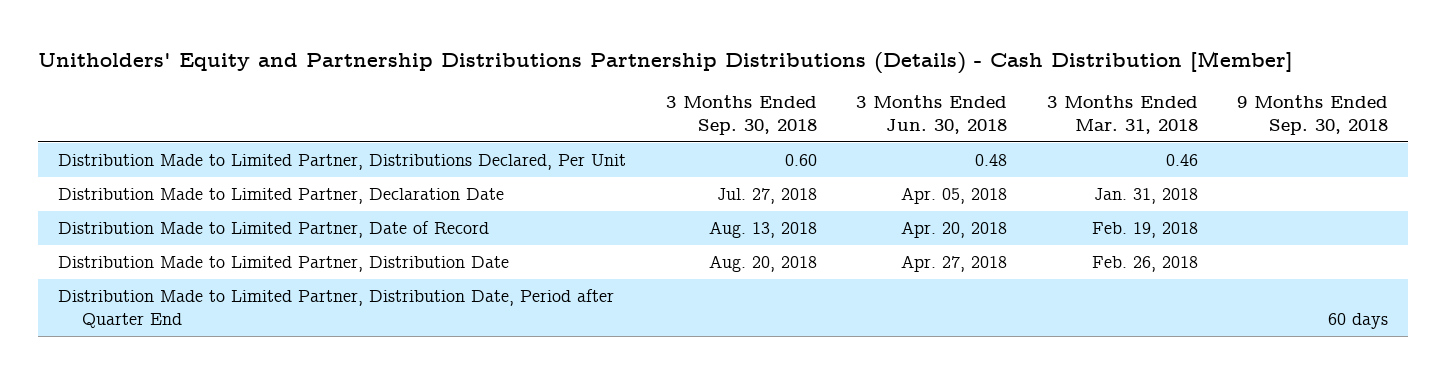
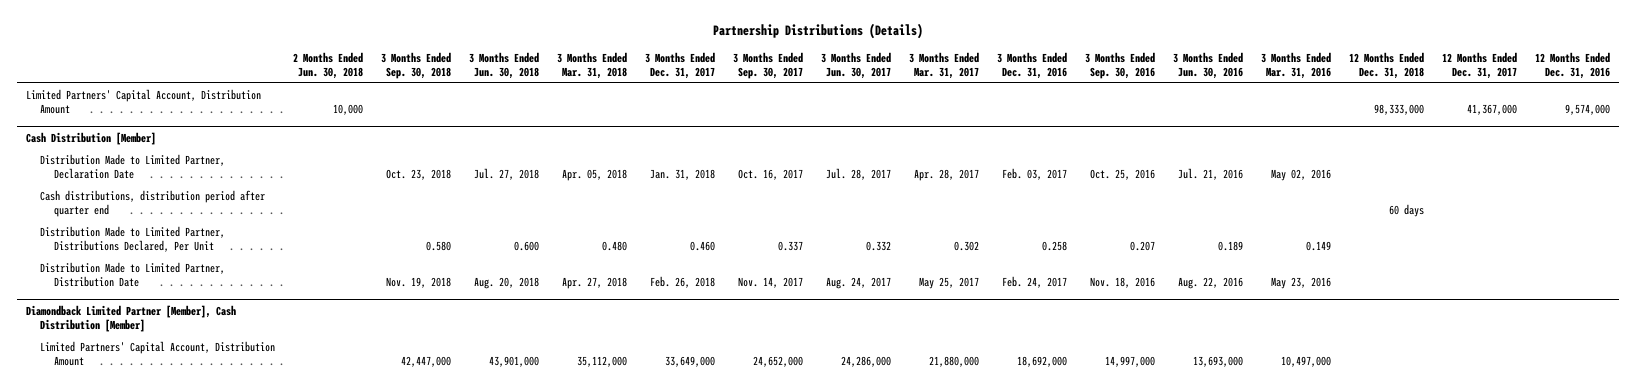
- Unitholders' Equity and Partnership Distributions Partnership Distributions (Details) - Cash Distribution [Member]
+ Partnership Distributions (Details)
- | 3 Months Ended Sep. 30, 2018 | 3 Months Ended Jun. 30, 2018 | 3 Months Ended Mar. 31, 2018 | 9 Months Ended Sep. 30, 2018
+ | 2 Months Ended Jun. 30, 2018 | 3 Months Ended Sep. 30, 2018 | 3 Months Ended Jun. 30, 2018 | 3 Months Ended Mar. 31, 2018 | 3 Months Ended Dec. 31, 2017 | 3 Months Ended Sep. 30, 2017 | 3 Months Ended Jun. 30, 2017 | 3 Months Ended Mar. 31, 2017 | 3 Months Ended Dec. 31, 2016 | 3 Months Ended Sep. 30, 2016 | 3 Months Ended Jun. 30, 2016 | 3 Months Ended Mar. 31, 2016 | 12 Months Ended Dec. 31, 2018 | 12 Months Ended Dec. 31, 2017 | 12 Months Ended Dec. 31, 2016
- Distribution Made to Limited Partner, Distributions Declared, Per Unit | 0.60 | 0.48 | 0.46 |
- Distribution Made to Limited Partner, Declaration Date | Jul. 27, 2018 | Apr. 05, 2018 | Jan. 31, 2018 |
- Distribution Made to Limited Partner, Date of Record | Aug. 13, 2018 | Apr. 20, 2018 | Feb. 19, 2018 |
- Distribution Made to Limited Partner, Distribution Date | Aug. 20, 2018 | Apr. 27, 2018 | Feb. 26, 2018 |
- Distribution Made to Limited Partner, Distribution Date, Period after Quarter End | | | | 60 days
+ Limited Partners' Capital Account, Distribution Amount | 10,000 | | | | | | | | | | | | 98,333,000 | 41,367,000 | 9,574,000
+ Cash Distribution [Member]
+ Distribution Made to Limited Partner, Declaration Date | | Oct. 23, 2018 | Jul. 27, 2018 | Apr. 05, 2018 | Jan. 31, 2018 | Oct. 16, 2017 | Jul. 28, 2017 | Apr. 28, 2017 | Feb. 03, 2017 | Oct. 25, 2016 | Jul. 21, 2016 | May 02, 2016 | | |
+ Cash distributions, distribution period after quarter end | | | | | | | | | | | | | 60 days | |
+ Distribution Made to Limited Partner, Distributions Declared, Per Unit | | 0.580 | 0.600 | 0.480 | 0.460 | 0.337 | 0.332 | 0.302 | 0.258 | 0.207 | 0.189 | 0.149 | | |
+ Distribution Made to Limited Partner, Distribution Date | | Nov. 19, 2018 | Aug. 20, 2018 | Apr. 27, 2018 | Feb. 26, 2018 | Nov. 14, 2017 | Aug. 24, 2017 | May 25, 2017 | Feb. 24, 2017 | Nov. 18, 2016 | Aug. 22, 2016 | May 23, 2016 | | |
+ Diamondback Limited Partner [Member], Cash Distribution [Member]
+ Limited Partners' Capital Account, Distribution Amount | | 42,447,000 | 43,901,000 | 35,112,000 | 33,649,000 | 24,652,000 | 24,286,000 | 21,880,000 | 18,692,000 | 14,997,000 | 13,693,000 | 10,497,000 | | |

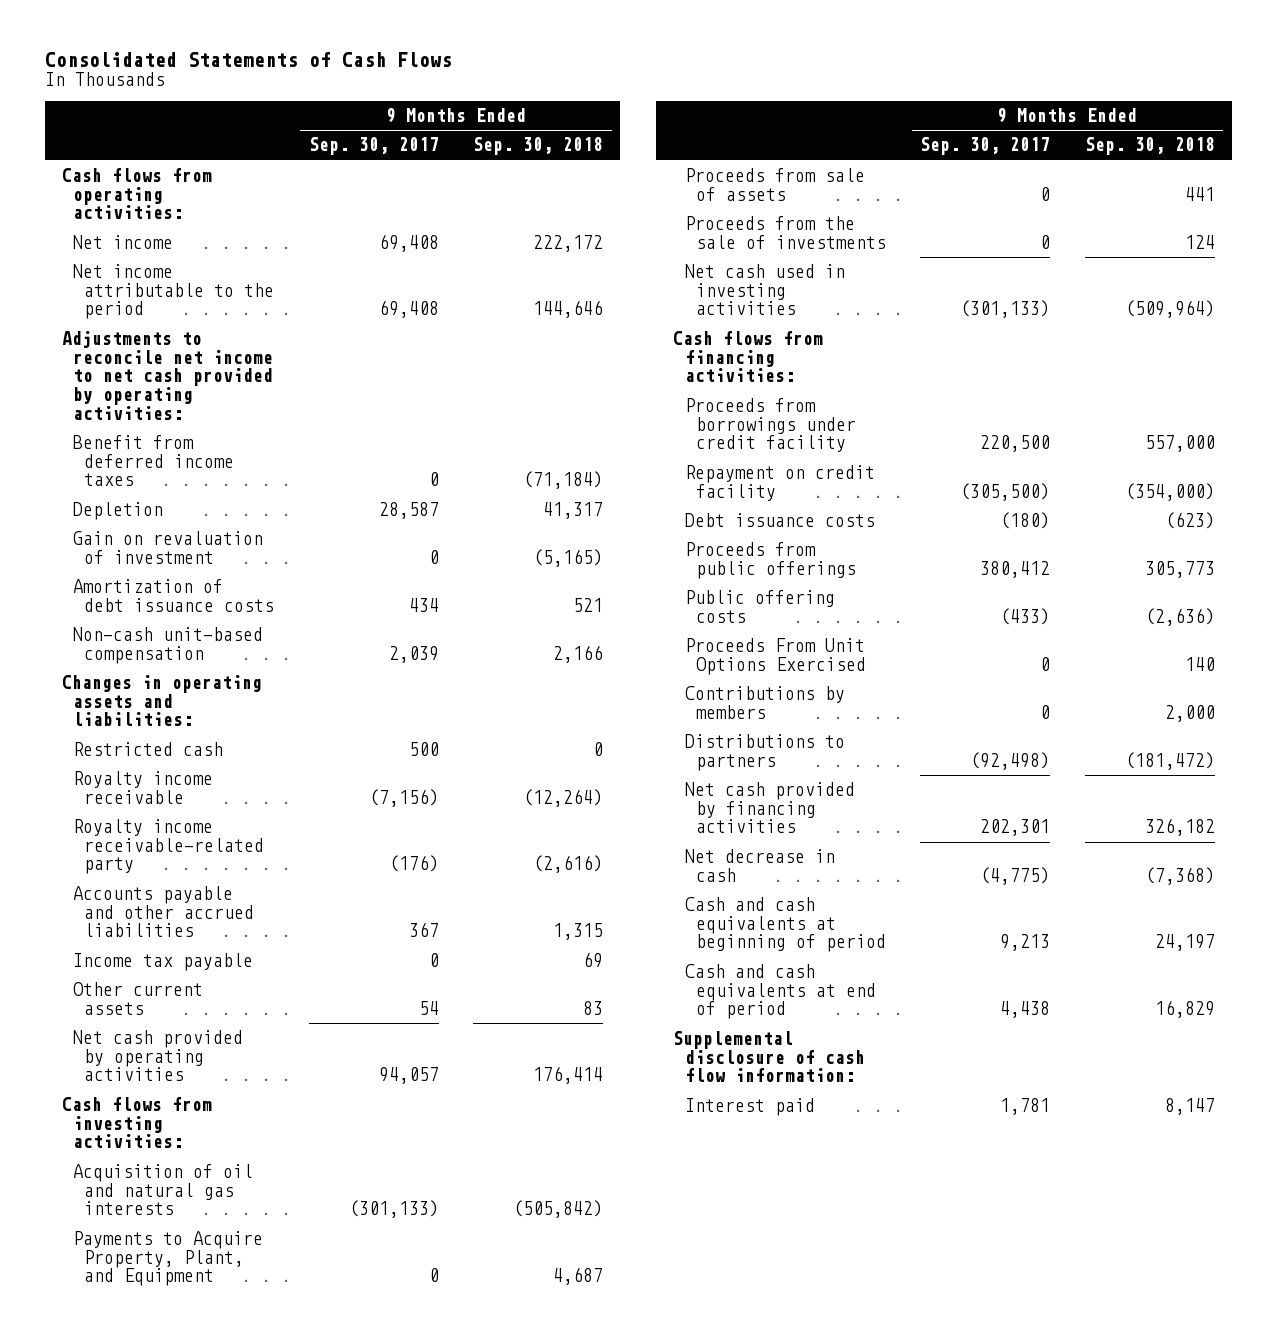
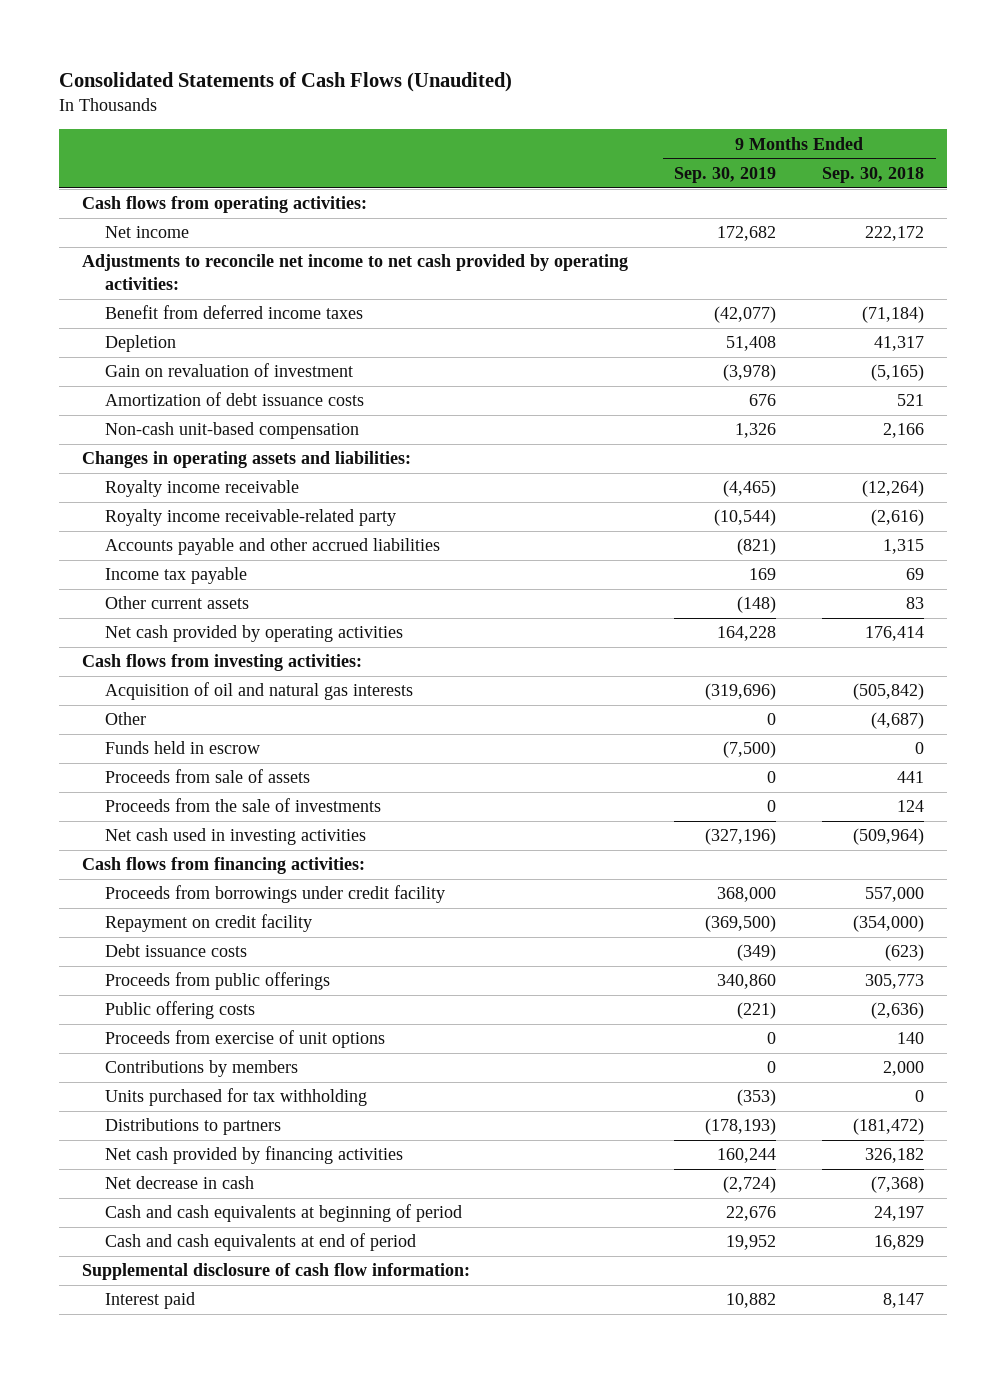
- Consolidated Statements of Cash Flows
+ Consolidated Statements of Cash Flows (Unaudited)
- | 9 Months Ended Sep. 30, 2017 | 9 Months Ended Sep. 30, 2018
+ | 9 Months Ended Sep. 30, 2019 | 9 Months Ended Sep. 30, 2018
- Net income attributable to the period | 69,408 | 144,646
- Restricted cash | 500 | 0
- Payments to Acquire Property, Plant, and Equipment | 0 | 4,687
+ Other | 0 | (4,687)
+ Funds held in escrow | (7,500) | 0
- Proceeds From Unit Options Exercised | 0 | 140
+ Proceeds from exercise of unit options | 0 | 140
+ Units purchased for tax withholding | (353) | 0

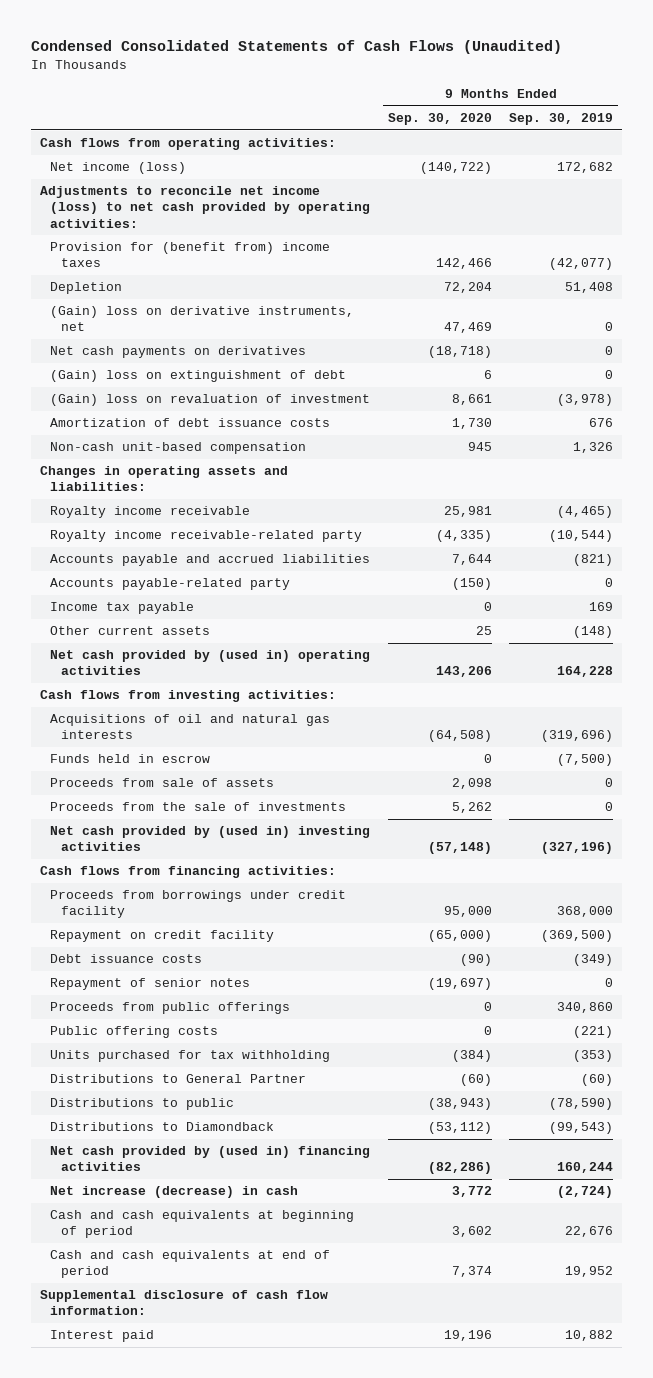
- Consolidated Statements of Cash Flows (Unaudited)
+ Condensed Consolidated Statements of Cash Flows (Unaudited)
- | 9 Months Ended Sep. 30, 2019 | 9 Months Ended Sep. 30, 2018
+ | 9 Months Ended Sep. 30, 2020 | 9 Months Ended Sep. 30, 2019
- Net income | 172,682 | 222,172
- Adjustments to reconcile net income to net cash provided by operating activities:
- Benefit from deferred income taxes | (42,077) | (71,184)
+ Net income (loss) | (140,722) | 172,682
+ Adjustments to reconcile net income (loss) to net cash provided by operating activities:
+ Provision for (benefit from) income taxes | 142,466 | (42,077)
- Gain on revaluation of investment | (3,978) | (5,165)
+ (Gain) loss on derivative instruments, net | 47,469 | 0
+ Net cash payments on derivatives | (18,718) | 0
+ (Gain) loss on extinguishment of debt | 6 | 0
+ (Gain) loss on revaluation of investment | 8,661 | (3,978)
- Accounts payable and other accrued liabilities | (821) | 1,315
+ Accounts payable and accrued liabilities | 7,644 | (821)
+ Accounts payable-related party | (150) | 0
- Net cash provided by operating activities | 164,228 | 176,414
+ Net cash provided by (used in) operating activities | 143,206 | 164,228
- Acquisition of oil and natural gas interests | (319,696) | (505,842)
- Other | 0 | (4,687)
+ Acquisitions of oil and natural gas interests | (64,508) | (319,696)
- Net cash used in investing activities | (327,196) | (509,964)
+ Net cash provided by (used in) investing activities | (57,148) | (327,196)
+ Repayment of senior notes | (19,697) | 0
- Proceeds from exercise of unit options | 0 | 140
- Contributions by members | 0 | 2,000
- Distributions to partners | (178,193) | (181,472)
- Net cash provided by financing activities | 160,244 | 326,182
- Net decrease in cash | (2,724) | (7,368)
+ Distributions to General Partner | (60) | (60)
+ Distributions to public | (38,943) | (78,590)
+ Distributions to Diamondback | (53,112) | (99,543)
+ Net cash provided by (used in) financing activities | (82,286) | 160,244
+ Net increase (decrease) in cash | 3,772 | (2,724)

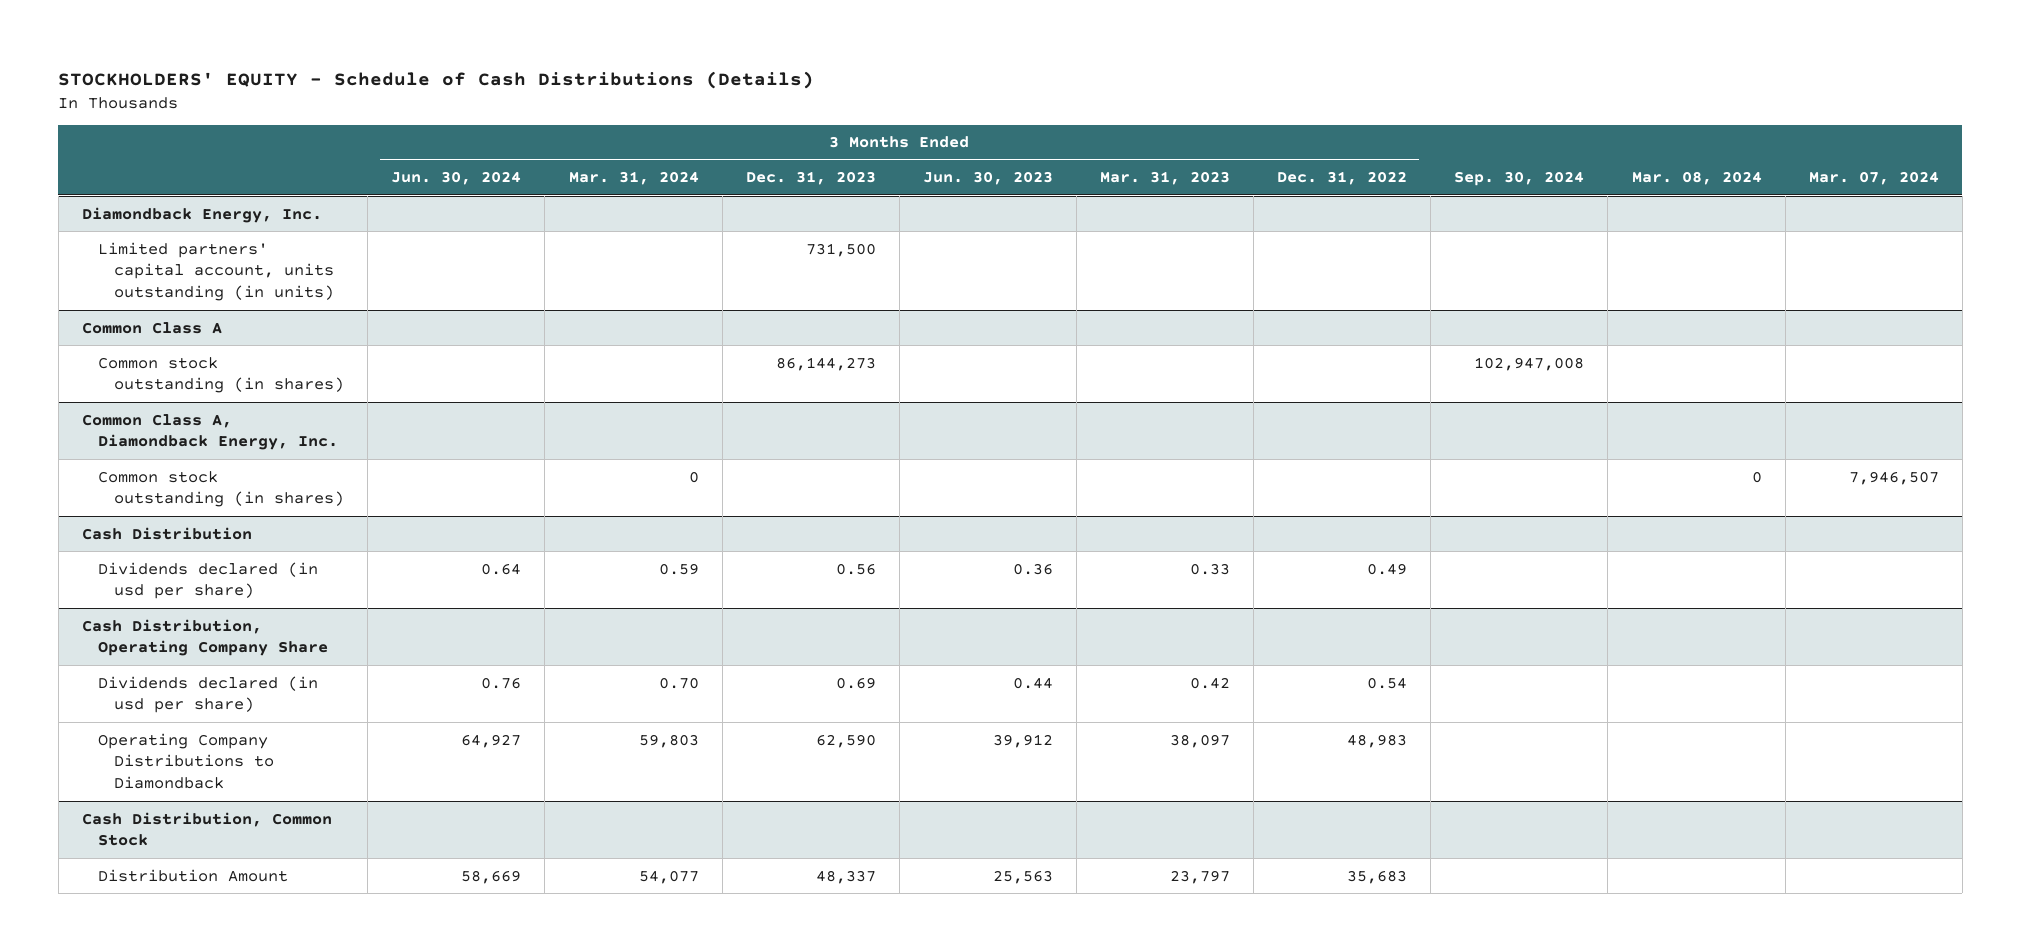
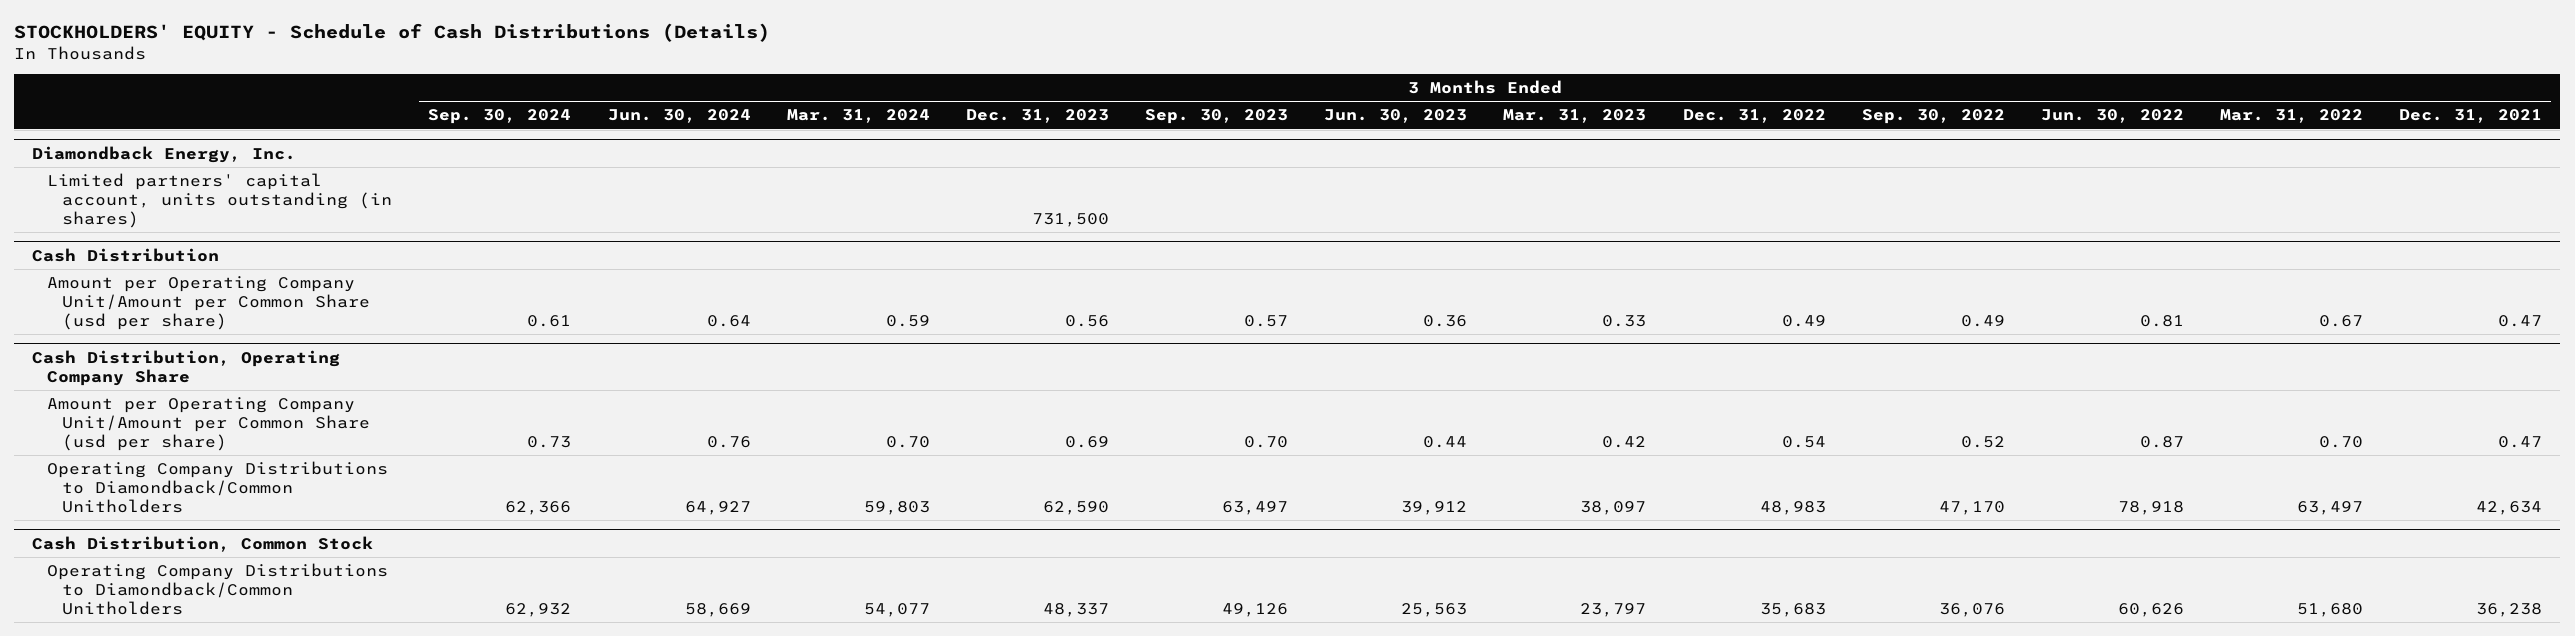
- | 3 Months Ended Jun. 30, 2024 | 3 Months Ended Mar. 31, 2024 | 3 Months Ended Dec. 31, 2023 | 3 Months Ended Jun. 30, 2023 | 3 Months Ended Mar. 31, 2023 | 3 Months Ended Dec. 31, 2022 | Sep. 30, 2024 | Mar. 08, 2024 | Mar. 07, 2024
+ | 3 Months Ended Sep. 30, 2024 | 3 Months Ended Jun. 30, 2024 | 3 Months Ended Mar. 31, 2024 | 3 Months Ended Dec. 31, 2023 | 3 Months Ended Sep. 30, 2023 | 3 Months Ended Jun. 30, 2023 | 3 Months Ended Mar. 31, 2023 | 3 Months Ended Dec. 31, 2022 | 3 Months Ended Sep. 30, 2022 | 3 Months Ended Jun. 30, 2022 | 3 Months Ended Mar. 31, 2022 | 3 Months Ended Dec. 31, 2021
@ Diamondback Energy, Inc.
- Limited partners' capital account, units outstanding (in units) | | | 731,500 | | | | | |
- Common Class A
- Common stock outstanding (in shares) | | | 86,144,273 | | | | 102,947,008 | |
- Common Class A, Diamondback Energy, Inc.
- Common stock outstanding (in shares) | | 0 | | | | | | 0 | 7,946,507
@ Diamondback Energy, Inc.
+ Limited partners' capital account, units outstanding (in shares) | | | | 731,500 | | | | | | | |
@ Cash Distribution
- Dividends declared (in usd per share) | 0.64 | 0.59 | 0.56 | 0.36 | 0.33 | 0.49 | | |
+ Amount per Operating Company Unit/Amount per Common Share (usd per share) | 0.61 | 0.64 | 0.59 | 0.56 | 0.57 | 0.36 | 0.33 | 0.49 | 0.49 | 0.81 | 0.67 | 0.47
@ Cash Distribution, Operating Company Share
- Dividends declared (in usd per share) | 0.76 | 0.70 | 0.69 | 0.44 | 0.42 | 0.54 | | |
- Operating Company Distributions to Diamondback | 64,927 | 59,803 | 62,590 | 39,912 | 38,097 | 48,983 | | |
+ Amount per Operating Company Unit/Amount per Common Share (usd per share) | 0.73 | 0.76 | 0.70 | 0.69 | 0.70 | 0.44 | 0.42 | 0.54 | 0.52 | 0.87 | 0.70 | 0.47
+ Operating Company Distributions to Diamondback/Common Unitholders | 62,366 | 64,927 | 59,803 | 62,590 | 63,497 | 39,912 | 38,097 | 48,983 | 47,170 | 78,918 | 63,497 | 42,634
@ Cash Distribution, Common Stock
- Distribution Amount | 58,669 | 54,077 | 48,337 | 25,563 | 23,797 | 35,683 | | |
+ Operating Company Distributions to Diamondback/Common Unitholders | 62,932 | 58,669 | 54,077 | 48,337 | 49,126 | 25,563 | 23,797 | 35,683 | 36,076 | 60,626 | 51,680 | 36,238

